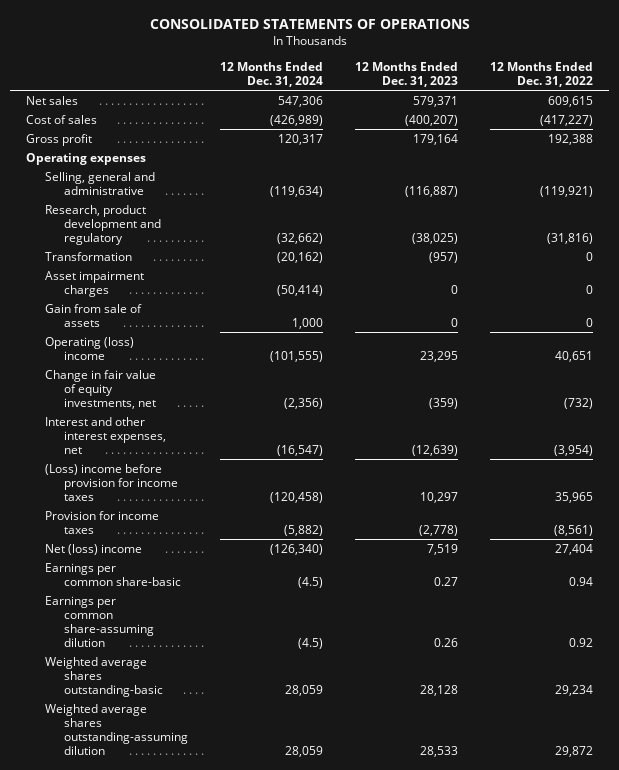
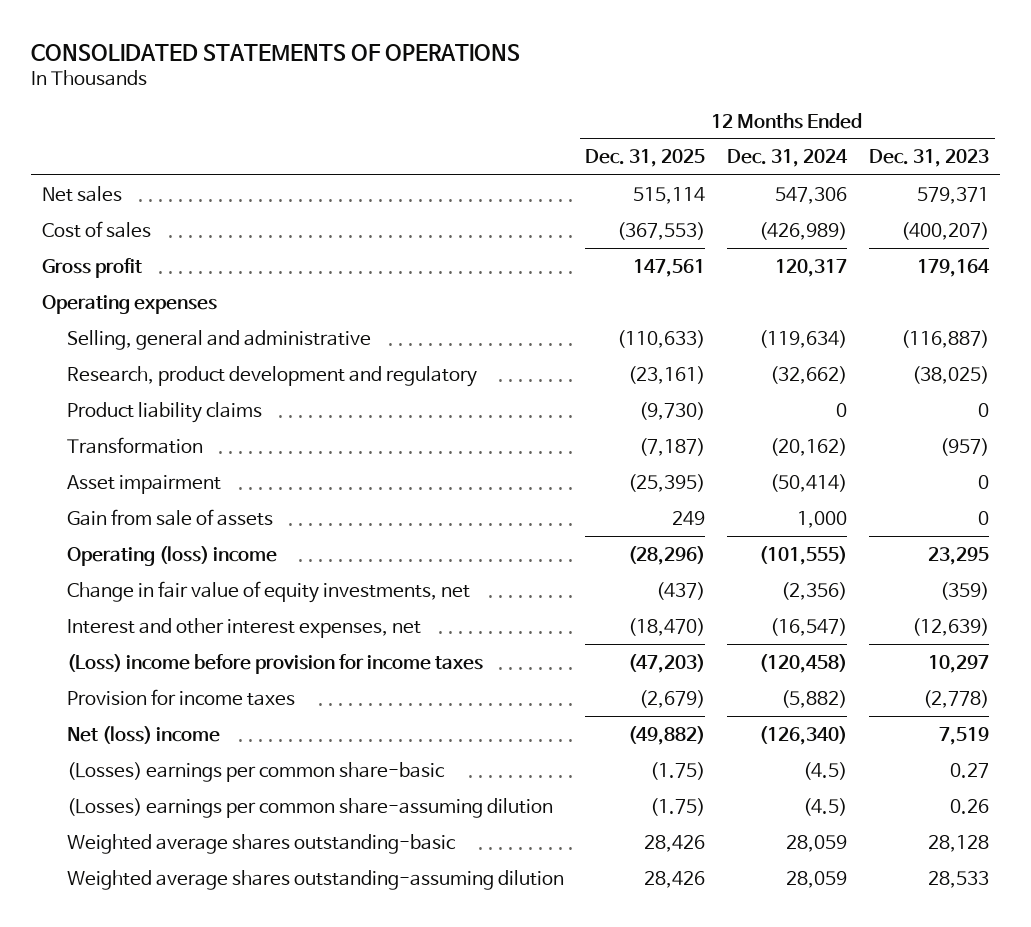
- | 12 Months Ended Dec. 31, 2024 | 12 Months Ended Dec. 31, 2023 | 12 Months Ended Dec. 31, 2022
+ | 12 Months Ended Dec. 31, 2025 | 12 Months Ended Dec. 31, 2024 | 12 Months Ended Dec. 31, 2023
+ Product liability claims | (9,730) | 0 | 0
- Asset impairment charges | (50,414) | 0 | 0
+ Asset impairment | (25,395) | (50,414) | 0
- Earnings per common share-basic | (4.5) | 0.27 | 0.94
- Earnings per common share-assuming dilution | (4.5) | 0.26 | 0.92
+ (Losses) earnings per common share-basic | (1.75) | (4.5) | 0.27
+ (Losses) earnings per common share-assuming dilution | (1.75) | (4.5) | 0.26

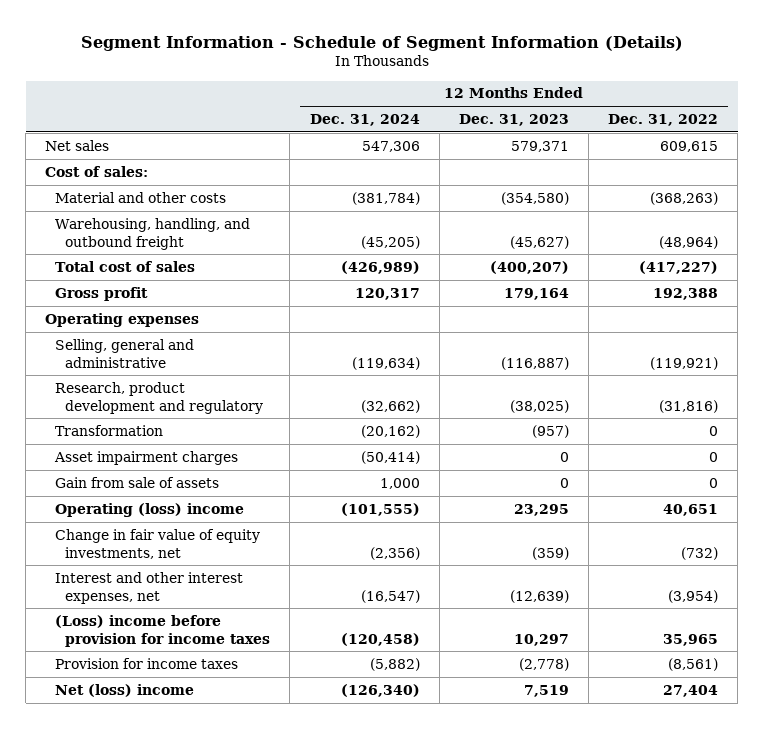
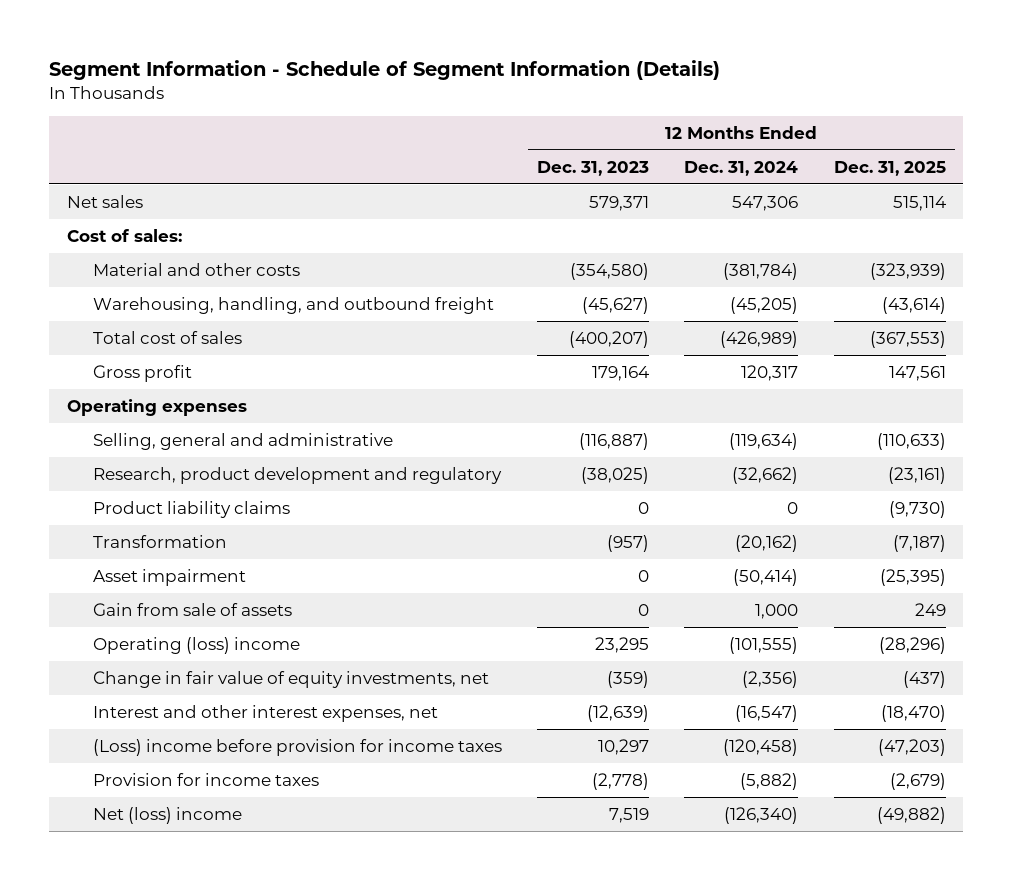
- | 12 Months Ended Dec. 31, 2024 | 12 Months Ended Dec. 31, 2023 | 12 Months Ended Dec. 31, 2022
+ | 12 Months Ended Dec. 31, 2023 | 12 Months Ended Dec. 31, 2024 | 12 Months Ended Dec. 31, 2025
+ Product liability claims | 0 | 0 | (9,730)
- Asset impairment charges | (50,414) | 0 | 0
+ Asset impairment | 0 | (50,414) | (25,395)

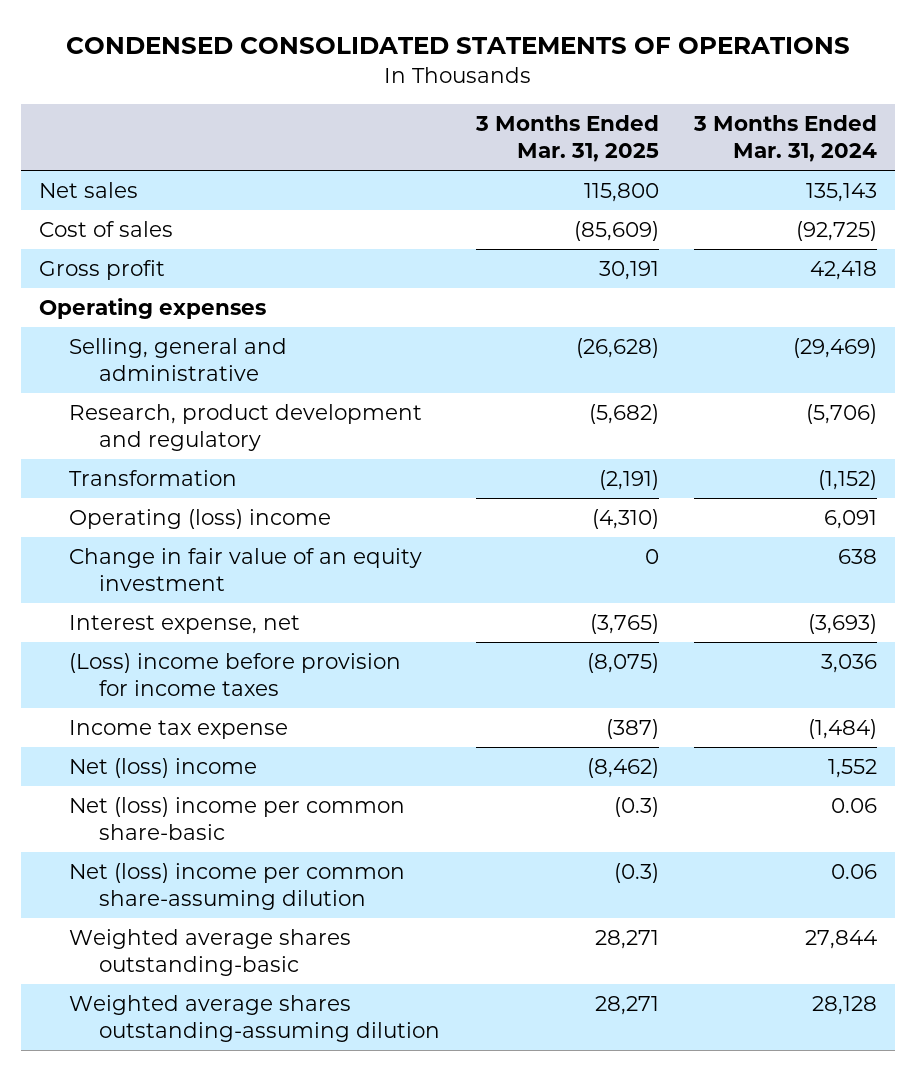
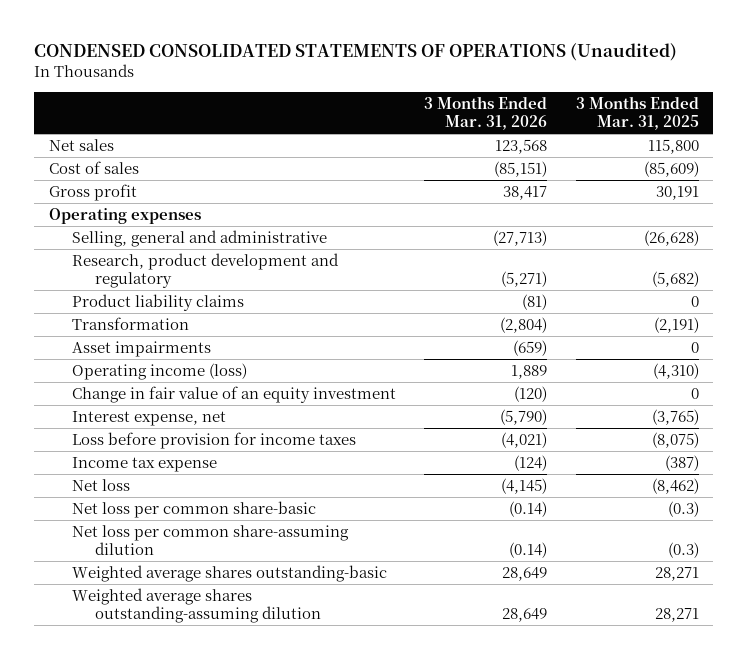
- CONDENSED CONSOLIDATED STATEMENTS OF OPERATIONS
+ CONDENSED CONSOLIDATED STATEMENTS OF OPERATIONS (Unaudited)
- | 3 Months Ended Mar. 31, 2025 | 3 Months Ended Mar. 31, 2024
+ | 3 Months Ended Mar. 31, 2026 | 3 Months Ended Mar. 31, 2025
+ Product liability claims | (81) | 0
- Operating (loss) income | (4,310) | 6,091
+ Asset impairments | (659) | 0
+ Operating income (loss) | 1,889 | (4,310)
- (Loss) income before provision for income taxes | (8,075) | 3,036
+ Loss before provision for income taxes | (4,021) | (8,075)
- Net (loss) income | (8,462) | 1,552
- Net (loss) income per common share-basic | (0.3) | 0.06
- Net (loss) income per common share-assuming dilution | (0.3) | 0.06
+ Net loss | (4,145) | (8,462)
+ Net loss per common share-basic | (0.14) | (0.3)
+ Net loss per common share-assuming dilution | (0.14) | (0.3)

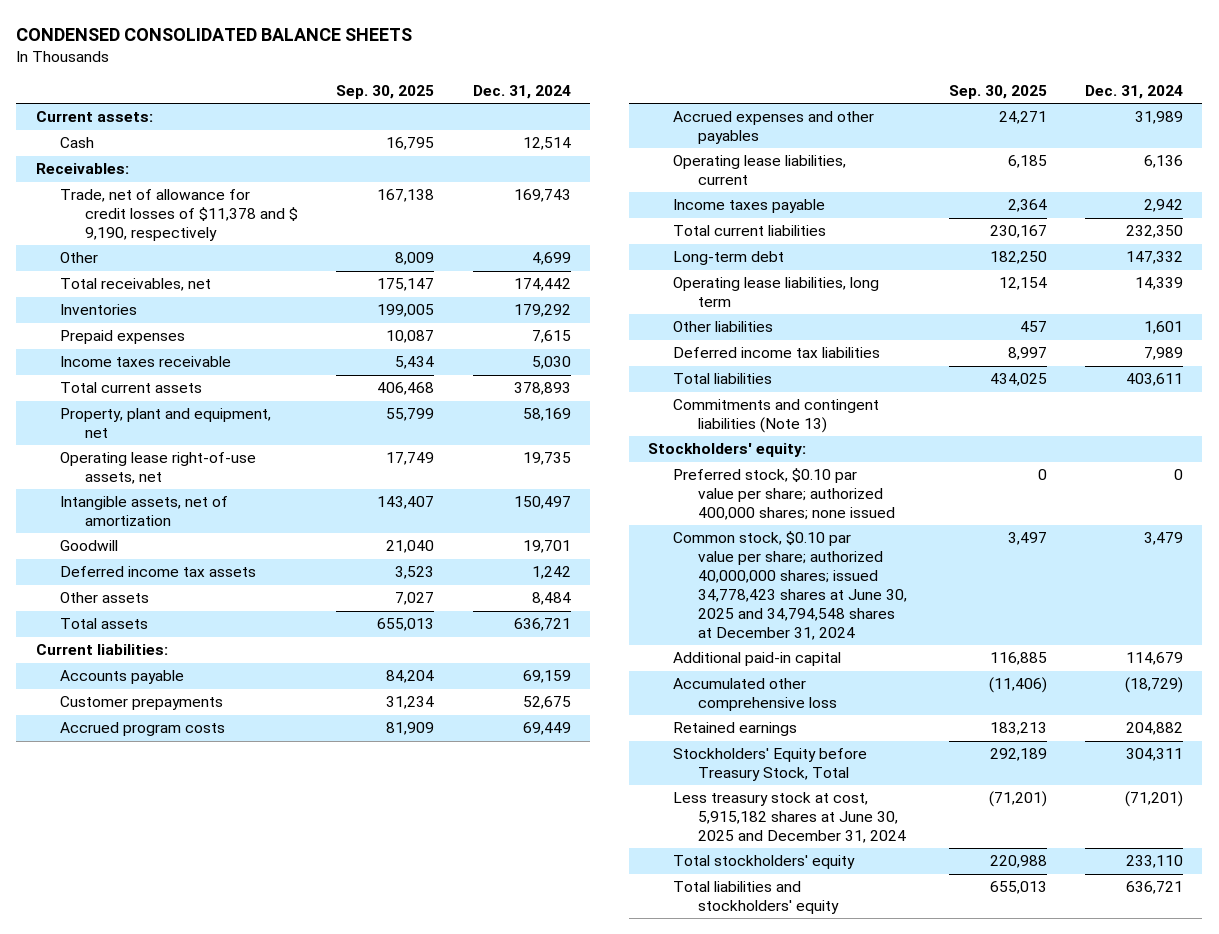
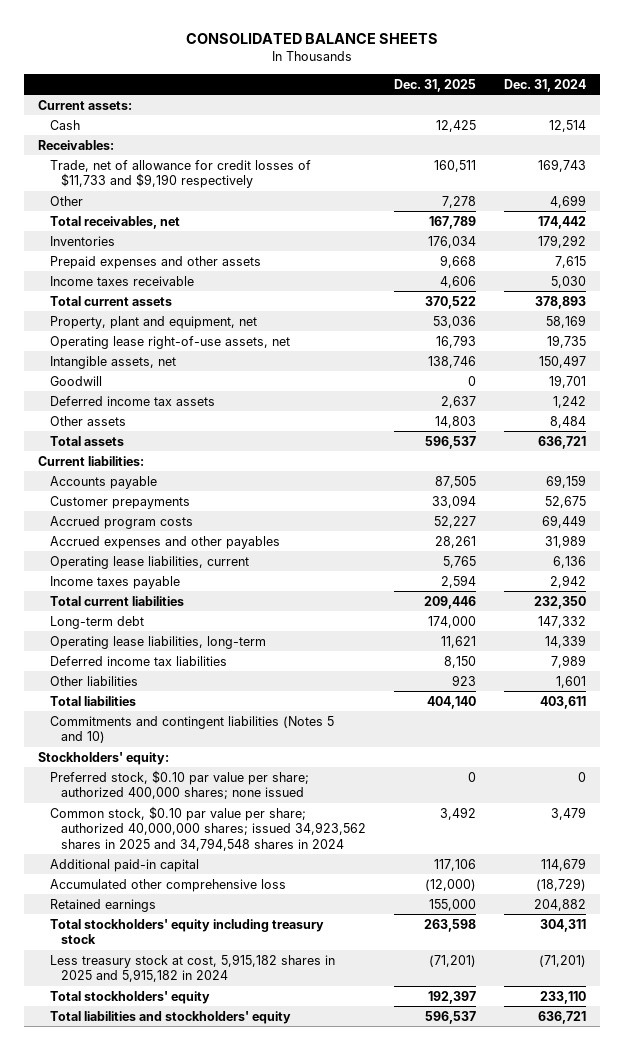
- CONDENSED CONSOLIDATED BALANCE SHEETS
+ CONSOLIDATED BALANCE SHEETS
- | Sep. 30, 2025 | Dec. 31, 2024
+ | Dec. 31, 2025 | Dec. 31, 2024
- Trade, net of allowance for credit losses of $11,378 and $ 9,190, respectively | 167,138 | 169,743
+ Trade, net of allowance for credit losses of $11,733 and $9,190 respectively | 160,511 | 169,743
- Prepaid expenses | 10,087 | 7,615
+ Prepaid expenses and other assets | 9,668 | 7,615
- Intangible assets, net of amortization | 143,407 | 150,497
+ Intangible assets, net | 138,746 | 150,497
- Operating lease liabilities, long term | 12,154 | 14,339
+ Operating lease liabilities, long-term | 11,621 | 14,339
moved down: Other liabilities | 923 | 1,601
- Commitments and contingent liabilities (Note 13)
+ Commitments and contingent liabilities (Notes 5 and 10)
- Common stock, $0.10 par value per share; authorized 40,000,000 shares; issued 34,778,423 shares at June 30, 2025 and 34,794,548 shares at December 31, 2024 | 3,497 | 3,479
+ Common stock, $0.10 par value per share; authorized 40,000,000 shares; issued 34,923,562 shares in 2025 and 34,794,548 shares in 2024 | 3,492 | 3,479
- Stockholders' Equity before Treasury Stock, Total | 292,189 | 304,311
- Less treasury stock at cost, 5,915,182 shares at June 30, 2025 and December 31, 2024 | (71,201) | (71,201)
+ Total stockholders' equity including treasury stock | 263,598 | 304,311
+ Less treasury stock at cost, 5,915,182 shares in 2025 and 5,915,182 in 2024 | (71,201) | (71,201)

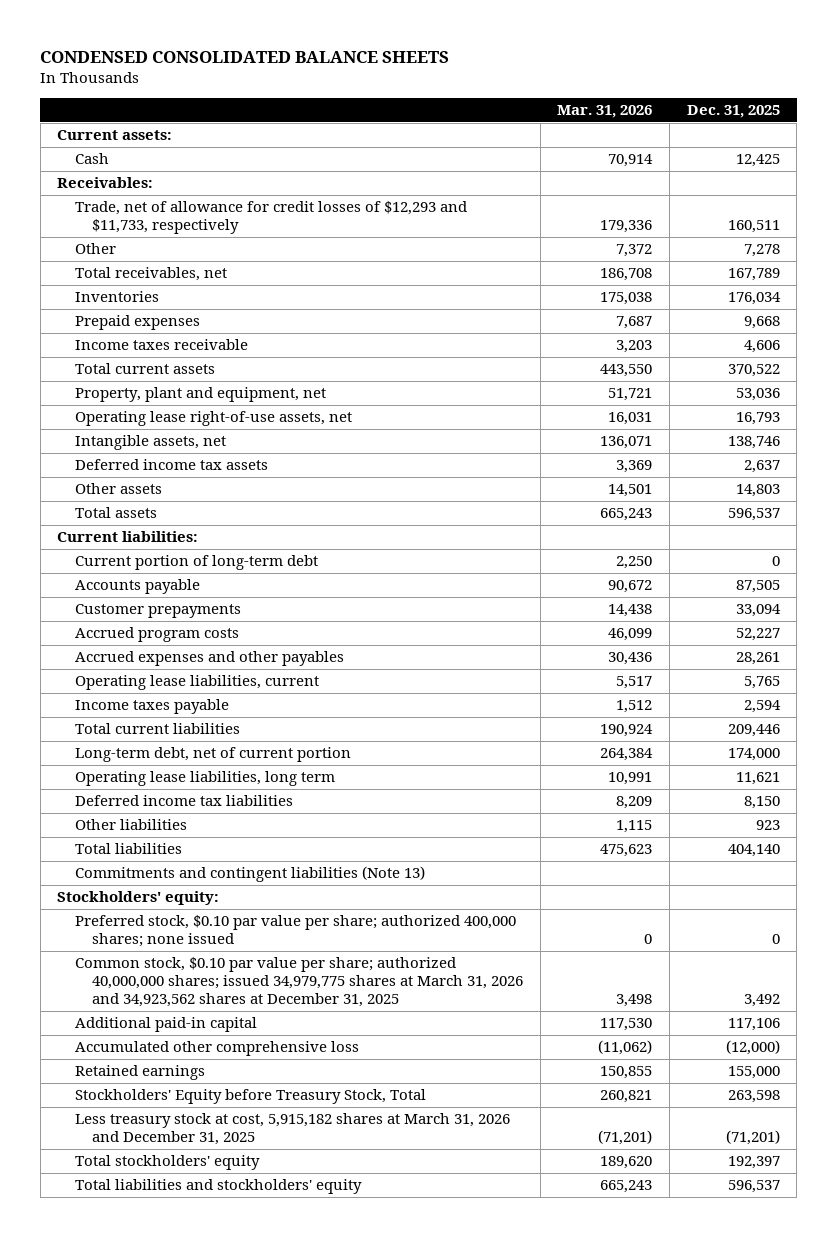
- CONSOLIDATED BALANCE SHEETS
+ CONDENSED CONSOLIDATED BALANCE SHEETS
- | Dec. 31, 2025 | Dec. 31, 2024
+ | Mar. 31, 2026 | Dec. 31, 2025
- Trade, net of allowance for credit losses of $11,733 and $9,190 respectively | 160,511 | 169,743
+ Trade, net of allowance for credit losses of $12,293 and $11,733, respectively | 179,336 | 160,511
- Prepaid expenses and other assets | 9,668 | 7,615
+ Prepaid expenses | 7,687 | 9,668
- Goodwill | 0 | 19,701
+ Current portion of long-term debt | 2,250 | 0
- Long-term debt | 174,000 | 147,332
- Operating lease liabilities, long-term | 11,621 | 14,339
+ Long-term debt, net of current portion | 264,384 | 174,000
+ Operating lease liabilities, long term | 10,991 | 11,621
- Commitments and contingent liabilities (Notes 5 and 10)
+ Commitments and contingent liabilities (Note 13)
- Common stock, $0.10 par value per share; authorized 40,000,000 shares; issued 34,923,562 shares in 2025 and 34,794,548 shares in 2024 | 3,492 | 3,479
+ Common stock, $0.10 par value per share; authorized 40,000,000 shares; issued 34,979,775 shares at March 31, 2026 and 34,923,562 shares at December 31, 2025 | 3,498 | 3,492
- Total stockholders' equity including treasury stock | 263,598 | 304,311
- Less treasury stock at cost, 5,915,182 shares in 2025 and 5,915,182 in 2024 | (71,201) | (71,201)
+ Stockholders' Equity before Treasury Stock, Total | 260,821 | 263,598
+ Less treasury stock at cost, 5,915,182 shares at March 31, 2026 and December 31, 2025 | (71,201) | (71,201)

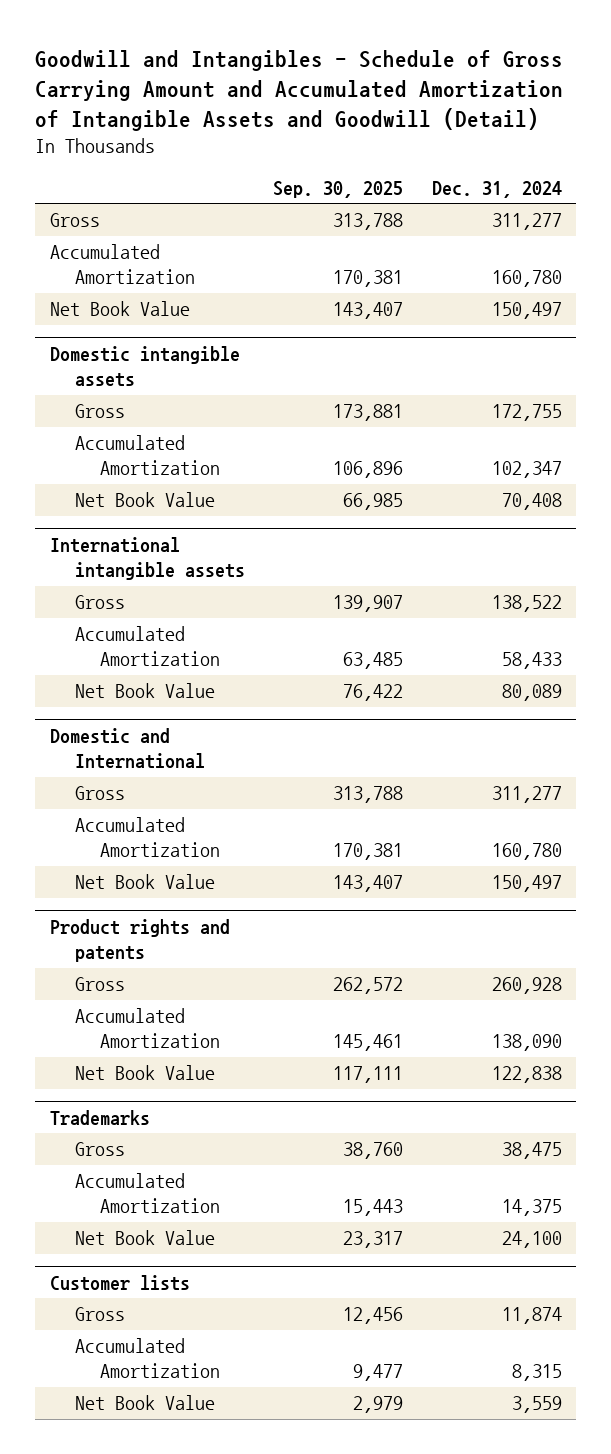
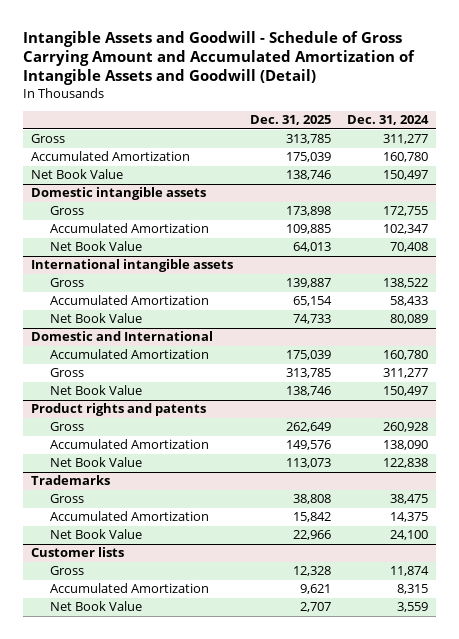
- Goodwill and Intangibles - Schedule of Gross Carrying Amount and Accumulated Amortization of Intangible Assets and Goodwill (Detail)
+ Intangible Assets and Goodwill - Schedule of Gross Carrying Amount and Accumulated Amortization of Intangible Assets and Goodwill (Detail)
- | Sep. 30, 2025 | Dec. 31, 2024
+ | Dec. 31, 2025 | Dec. 31, 2024
@ Domestic and International
moved down: Gross | 313,785 | 311,277

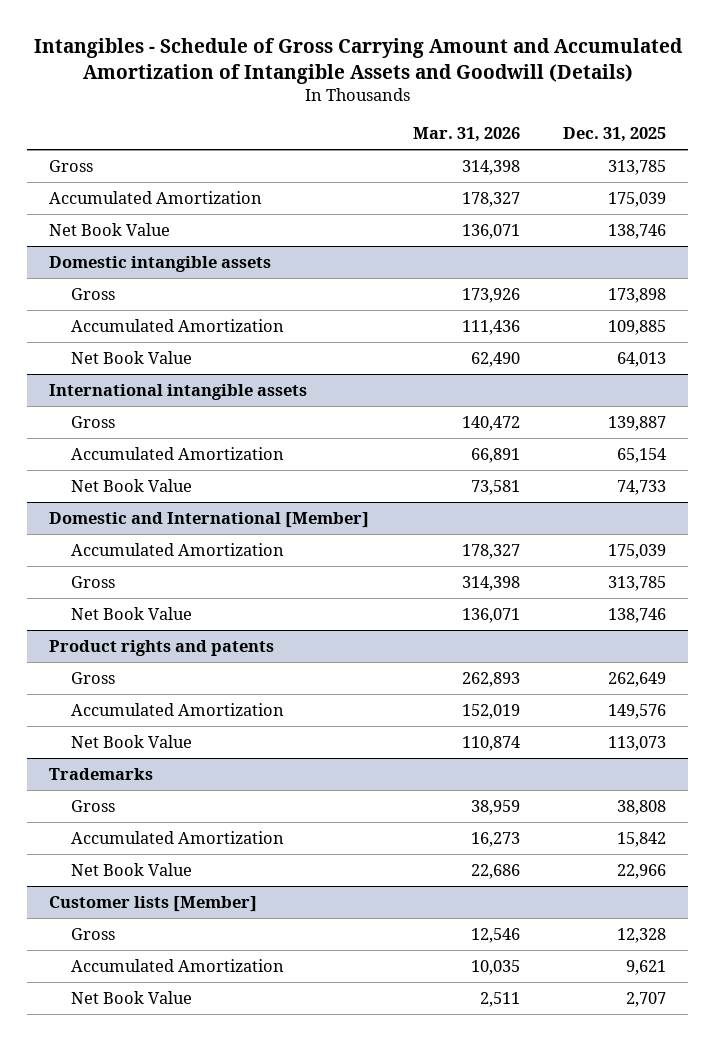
- Intangible Assets and Goodwill - Schedule of Gross Carrying Amount and Accumulated Amortization of Intangible Assets and Goodwill (Detail)
+ Intangibles - Schedule of Gross Carrying Amount and Accumulated Amortization of Intangible Assets and Goodwill (Details)
- | Dec. 31, 2025 | Dec. 31, 2024
+ | Mar. 31, 2026 | Dec. 31, 2025
- Domestic and International
+ Domestic and International [Member]
- Customer lists
+ Customer lists [Member]

